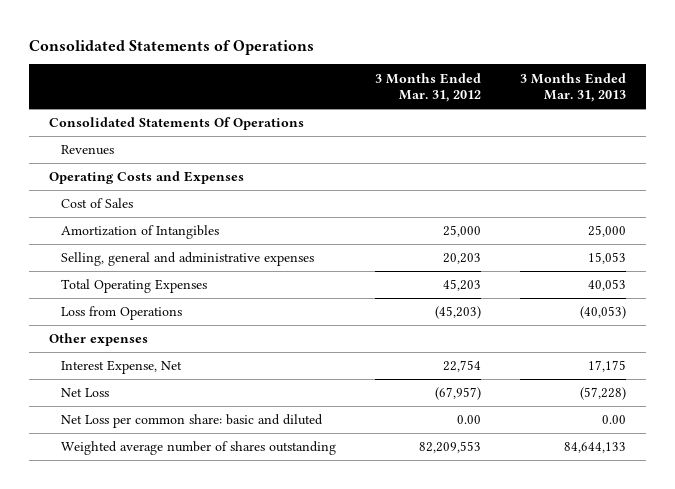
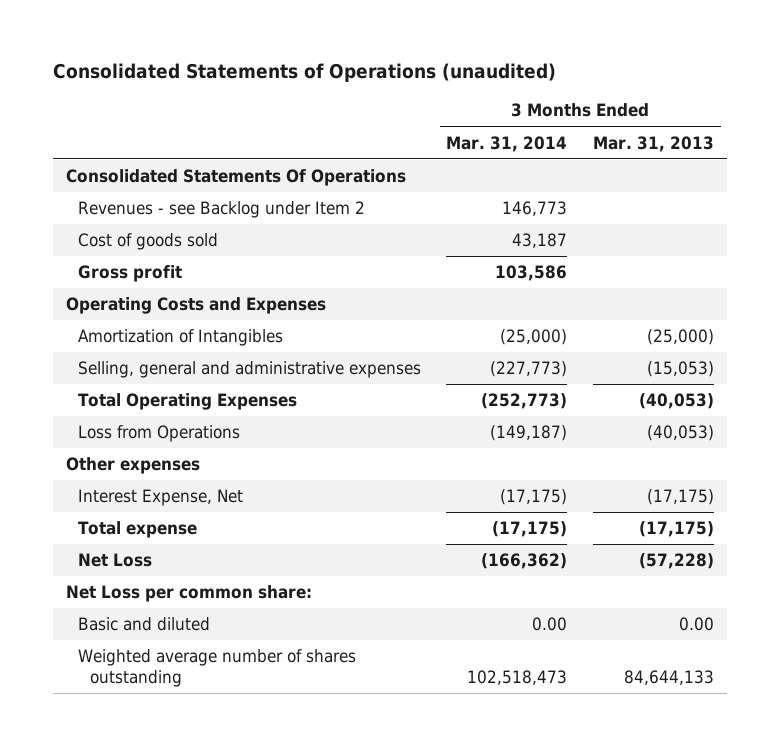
- Consolidated Statements of Operations
+ Consolidated Statements of Operations (unaudited)
- | 3 Months Ended Mar. 31, 2012 | 3 Months Ended Mar. 31, 2013
+ | 3 Months Ended Mar. 31, 2014 | 3 Months Ended Mar. 31, 2013
- Revenues
+ Revenues - see Backlog under Item 2 | 146,773 |
+ Cost of goods sold | 43,187 |
+ Gross profit | 103,586 |
- Cost of Sales
- Amortization of Intangibles | 25,000 | 25,000
- Selling, general and administrative expenses | 20,203 | 15,053
- Total Operating Expenses | 45,203 | 40,053
+ Amortization of Intangibles | (25,000) | (25,000)
+ Selling, general and administrative expenses | (227,773) | (15,053)
+ Total Operating Expenses | (252,773) | (40,053)
- Interest Expense, Net | 22,754 | 17,175
+ Interest Expense, Net | (17,175) | (17,175)
+ Total expense | (17,175) | (17,175)
- Net Loss per common share: basic and diluted | 0.00 | 0.00
+ Net Loss per common share:
+ Basic and diluted | 0.00 | 0.00

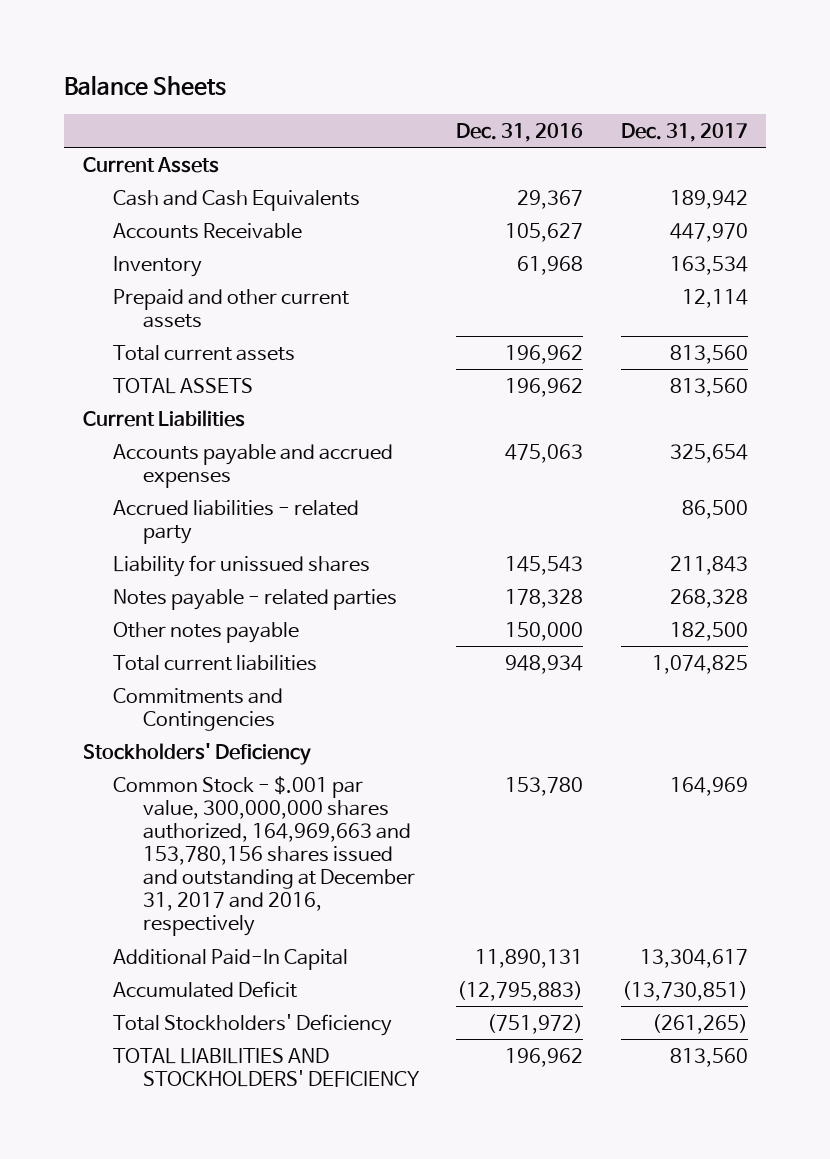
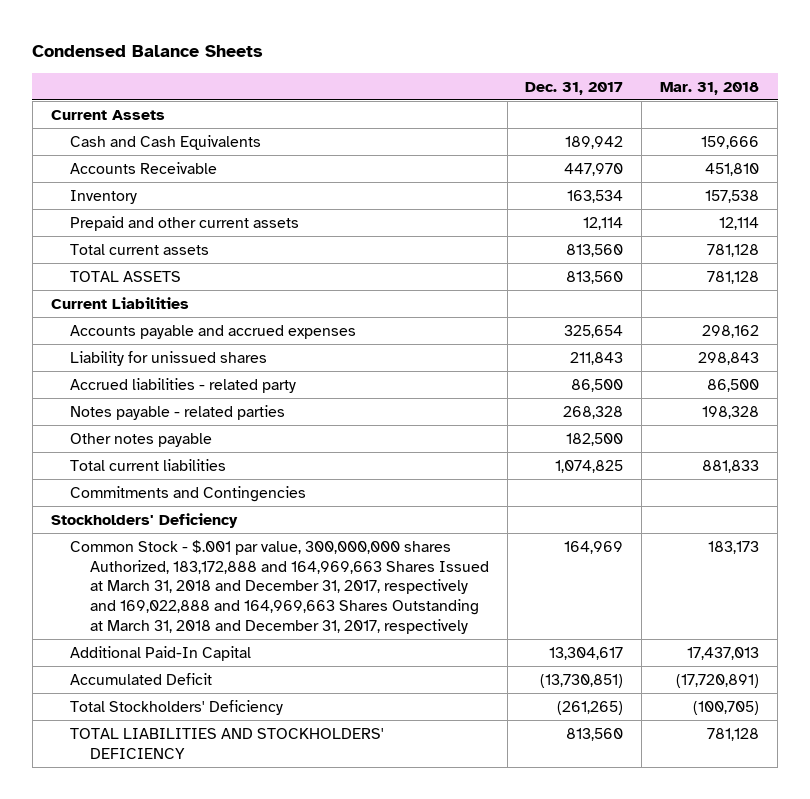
- Balance Sheets
+ Condensed Balance Sheets
- | Dec. 31, 2016 | Dec. 31, 2017
+ | Dec. 31, 2017 | Mar. 31, 2018
moved down: Accrued liabilities - related party | 86,500 | 86,500
- Common Stock - $.001 par value, 300,000,000 shares authorized, 164,969,663 and 153,780,156 shares issued and outstanding at December 31, 2017 and 2016, respectively | 153,780 | 164,969
+ Common Stock - $.001 par value, 300,000,000 shares Authorized, 183,172,888 and 164,969,663 Shares Issued at March 31, 2018 and December 31, 2017, respectively and 169,022,888 and 164,969,663 Shares Outstanding at March 31, 2018 and December 31, 2017, respectively | 164,969 | 183,173

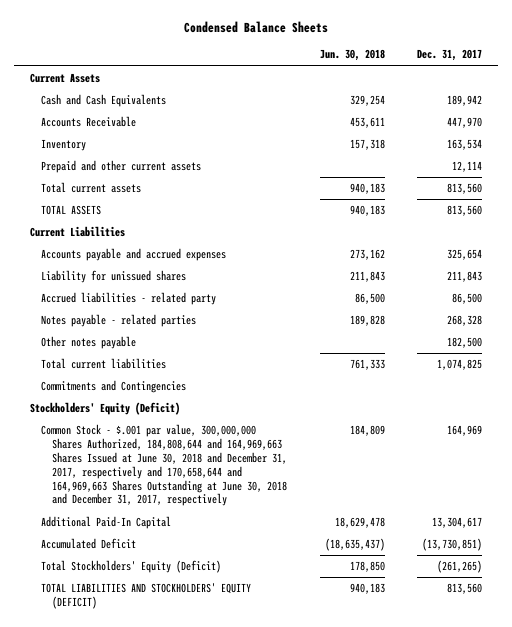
- | Dec. 31, 2017 | Mar. 31, 2018
+ | Jun. 30, 2018 | Dec. 31, 2017
- Stockholders' Deficiency
- Common Stock - $.001 par value, 300,000,000 shares Authorized, 183,172,888 and 164,969,663 Shares Issued at March 31, 2018 and December 31, 2017, respectively and 169,022,888 and 164,969,663 Shares Outstanding at March 31, 2018 and December 31, 2017, respectively | 164,969 | 183,173
+ Stockholders' Equity (Deficit)
+ Common Stock - $.001 par value, 300,000,000 Shares Authorized, 184,808,644 and 164,969,663 Shares Issued at June 30, 2018 and December 31, 2017, respectively and 170,658,644 and 164,969,663 Shares Outstanding at June 30, 2018 and December 31, 2017, respectively | 184,809 | 164,969
- Total Stockholders' Deficiency | (261,265) | (100,705)
- TOTAL LIABILITIES AND STOCKHOLDERS' DEFICIENCY | 813,560 | 781,128
+ Total Stockholders' Equity (Deficit) | 178,850 | (261,265)
+ TOTAL LIABILITIES AND STOCKHOLDERS' EQUITY (DEFICIT) | 940,183 | 813,560

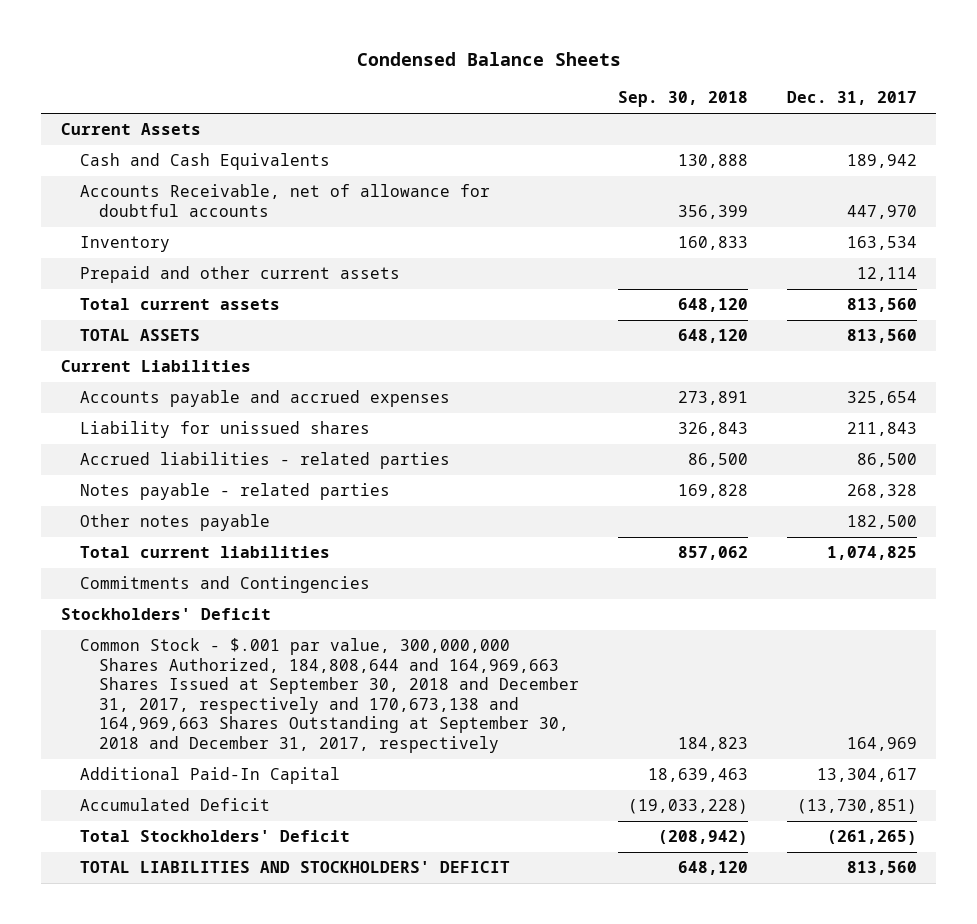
- | Jun. 30, 2018 | Dec. 31, 2017
+ | Sep. 30, 2018 | Dec. 31, 2017
- Accounts Receivable | 453,611 | 447,970
+ Accounts Receivable, net of allowance for doubtful accounts | 356,399 | 447,970
- Accrued liabilities - related party | 86,500 | 86,500
+ Accrued liabilities - related parties | 86,500 | 86,500
- Stockholders' Equity (Deficit)
- Common Stock - $.001 par value, 300,000,000 Shares Authorized, 184,808,644 and 164,969,663 Shares Issued at June 30, 2018 and December 31, 2017, respectively and 170,658,644 and 164,969,663 Shares Outstanding at June 30, 2018 and December 31, 2017, respectively | 184,809 | 164,969
+ Stockholders' Deficit
+ Common Stock - $.001 par value, 300,000,000 Shares Authorized, 184,808,644 and 164,969,663 Shares Issued at September 30, 2018 and December 31, 2017, respectively and 170,673,138 and 164,969,663 Shares Outstanding at September 30, 2018 and December 31, 2017, respectively | 184,823 | 164,969
- Total Stockholders' Equity (Deficit) | 178,850 | (261,265)
- TOTAL LIABILITIES AND STOCKHOLDERS' EQUITY (DEFICIT) | 940,183 | 813,560
+ Total Stockholders' Deficit | (208,942) | (261,265)
+ TOTAL LIABILITIES AND STOCKHOLDERS' DEFICIT | 648,120 | 813,560

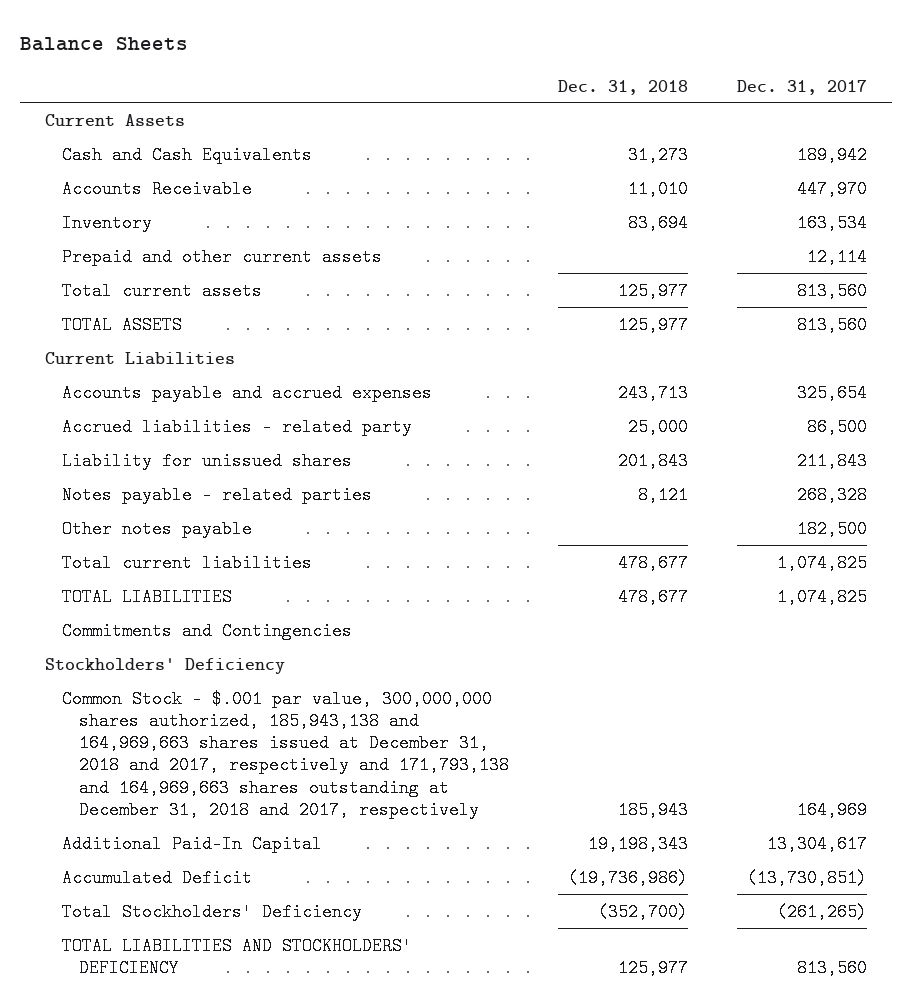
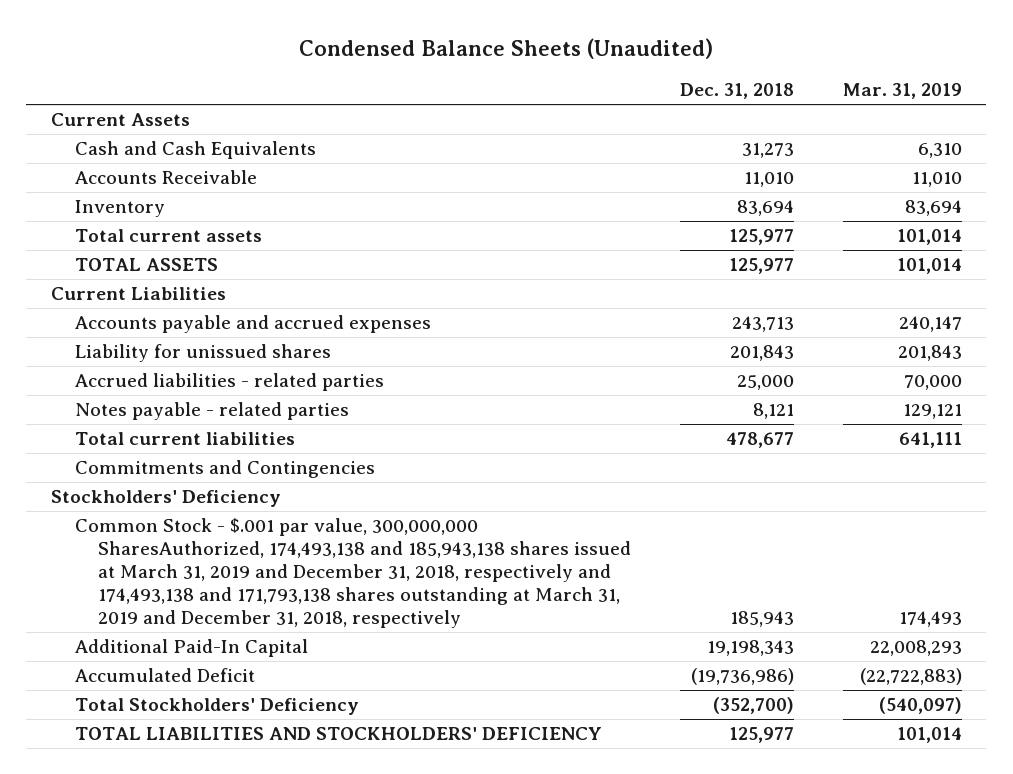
- Balance Sheets
+ Condensed Balance Sheets (Unaudited)
- | Dec. 31, 2018 | Dec. 31, 2017
+ | Dec. 31, 2018 | Mar. 31, 2019
- Prepaid and other current assets | | 12,114
- Accrued liabilities - related party | 25,000 | 86,500
+ Accrued liabilities - related parties | 25,000 | 70,000
- Other notes payable | | 182,500
- TOTAL LIABILITIES | 478,677 | 1,074,825
- Common Stock - $.001 par value, 300,000,000 shares authorized, 185,943,138 and 164,969,663 shares issued at December 31, 2018 and 2017, respectively and 171,793,138 and 164,969,663 shares outstanding at December 31, 2018 and 2017, respectively | 185,943 | 164,969
+ Common Stock - $.001 par value, 300,000,000 SharesAuthorized, 174,493,138 and 185,943,138 shares issued at March 31, 2019 and December 31, 2018, respectively and 174,493,138 and 171,793,138 shares outstanding at March 31, 2019 and December 31, 2018, respectively | 185,943 | 174,493

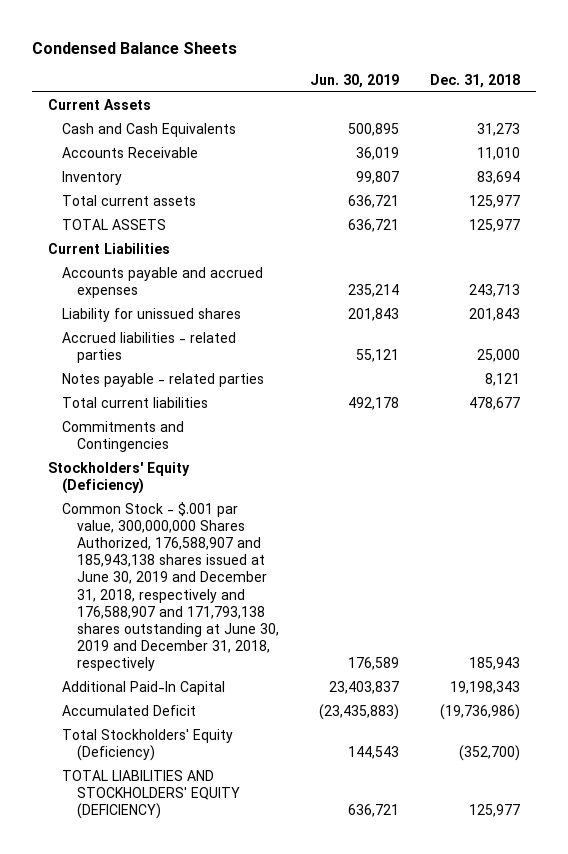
- Condensed Balance Sheets (Unaudited)
+ Condensed Balance Sheets
- | Dec. 31, 2018 | Mar. 31, 2019
+ | Jun. 30, 2019 | Dec. 31, 2018
- Stockholders' Deficiency
- Common Stock - $.001 par value, 300,000,000 SharesAuthorized, 174,493,138 and 185,943,138 shares issued at March 31, 2019 and December 31, 2018, respectively and 174,493,138 and 171,793,138 shares outstanding at March 31, 2019 and December 31, 2018, respectively | 185,943 | 174,493
+ Stockholders' Equity (Deficiency)
+ Common Stock - $.001 par value, 300,000,000 Shares Authorized, 176,588,907 and 185,943,138 shares issued at June 30, 2019 and December 31, 2018, respectively and 176,588,907 and 171,793,138 shares outstanding at June 30, 2019 and December 31, 2018, respectively | 176,589 | 185,943
- Total Stockholders' Deficiency | (352,700) | (540,097)
- TOTAL LIABILITIES AND STOCKHOLDERS' DEFICIENCY | 125,977 | 101,014
+ Total Stockholders' Equity (Deficiency) | 144,543 | (352,700)
+ TOTAL LIABILITIES AND STOCKHOLDERS' EQUITY (DEFICIENCY) | 636,721 | 125,977

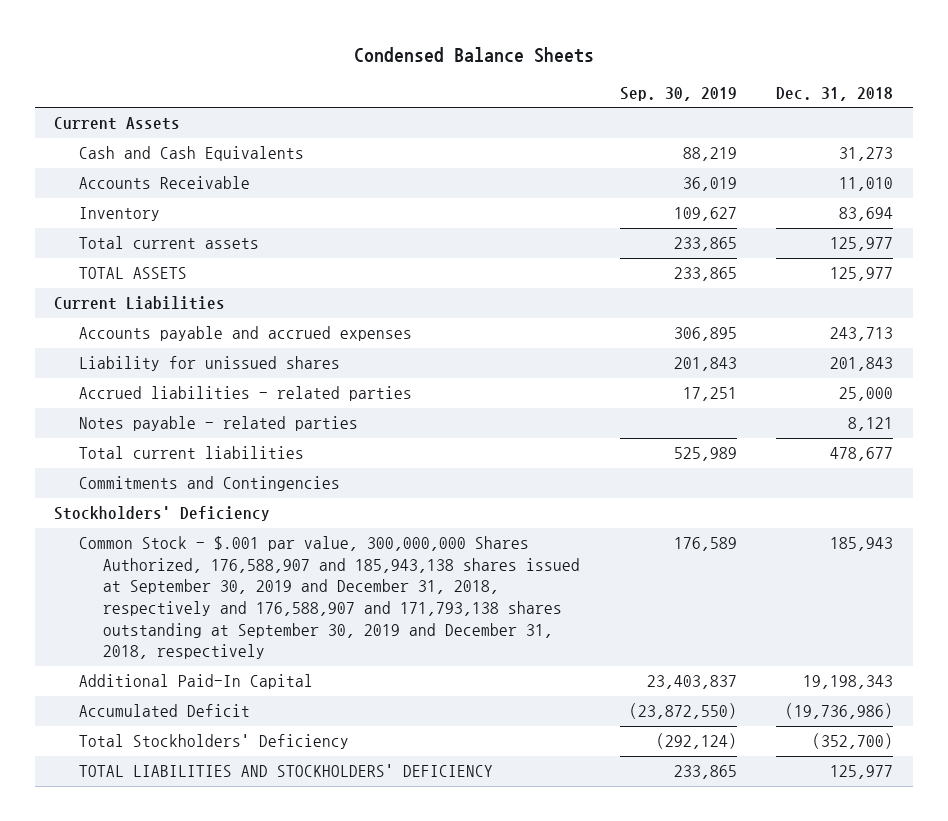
- | Jun. 30, 2019 | Dec. 31, 2018
+ | Sep. 30, 2019 | Dec. 31, 2018
- Stockholders' Equity (Deficiency)
- Common Stock - $.001 par value, 300,000,000 Shares Authorized, 176,588,907 and 185,943,138 shares issued at June 30, 2019 and December 31, 2018, respectively and 176,588,907 and 171,793,138 shares outstanding at June 30, 2019 and December 31, 2018, respectively | 176,589 | 185,943
+ Stockholders' Deficiency
+ Common Stock - $.001 par value, 300,000,000 Shares Authorized, 176,588,907 and 185,943,138 shares issued at September 30, 2019 and December 31, 2018, respectively and 176,588,907 and 171,793,138 shares outstanding at September 30, 2019 and December 31, 2018, respectively | 176,589 | 185,943
- Total Stockholders' Equity (Deficiency) | 144,543 | (352,700)
- TOTAL LIABILITIES AND STOCKHOLDERS' EQUITY (DEFICIENCY) | 636,721 | 125,977
+ Total Stockholders' Deficiency | (292,124) | (352,700)
+ TOTAL LIABILITIES AND STOCKHOLDERS' DEFICIENCY | 233,865 | 125,977

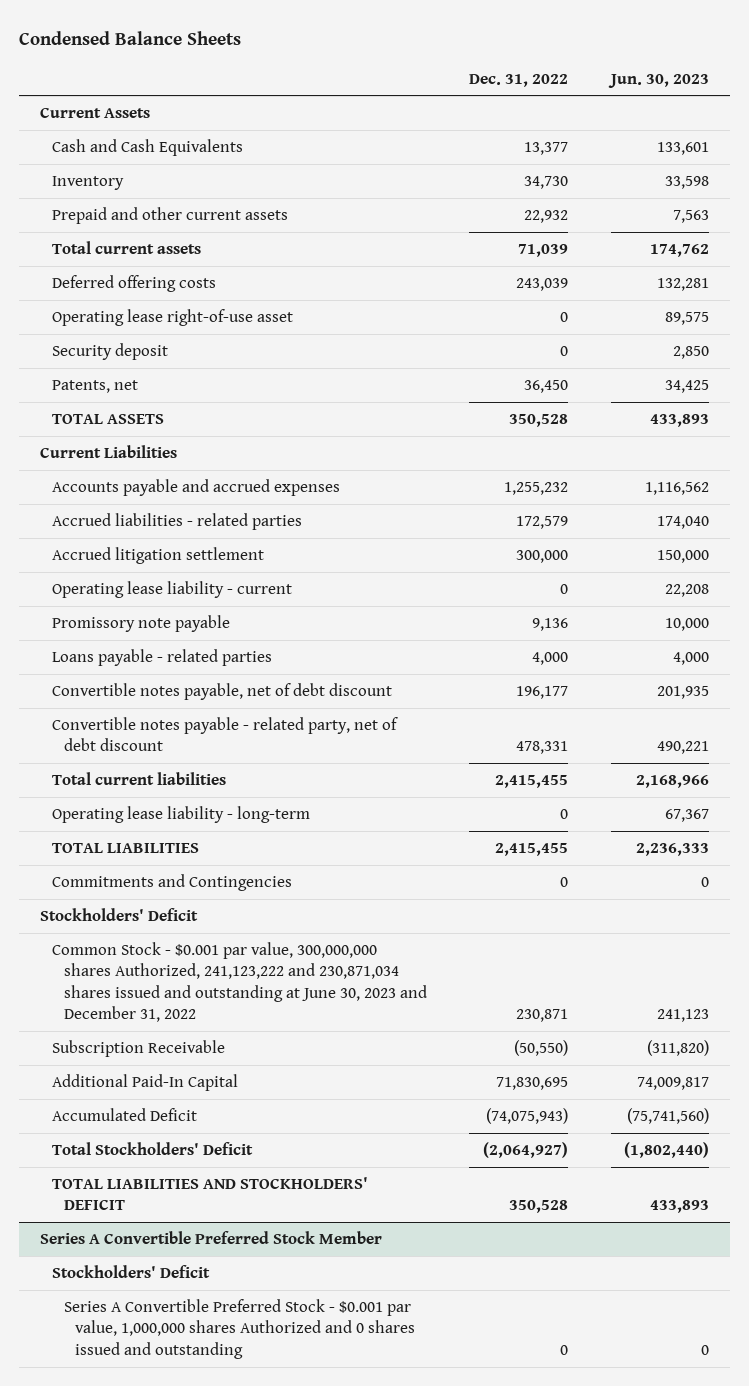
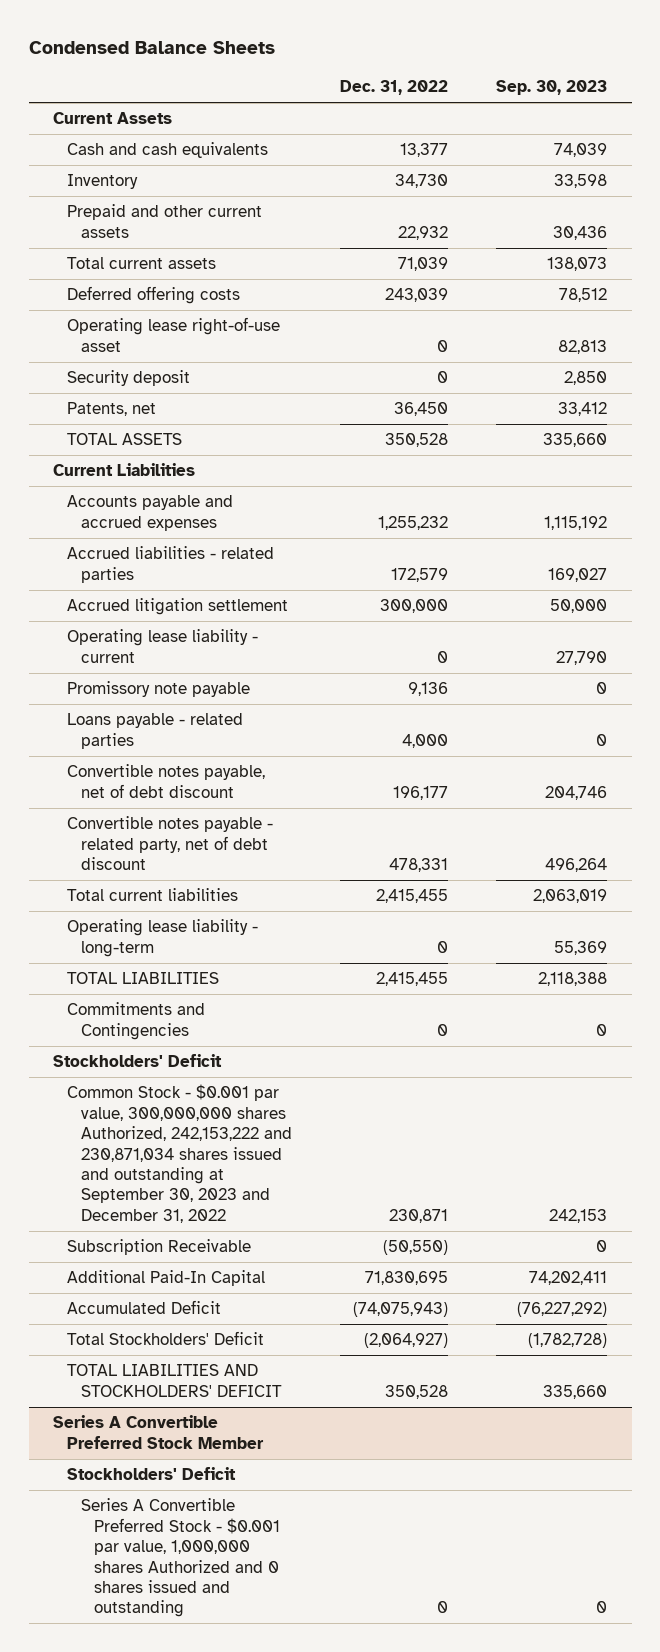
- | Dec. 31, 2022 | Jun. 30, 2023
+ | Dec. 31, 2022 | Sep. 30, 2023
- Cash and Cash Equivalents | 13,377 | 133,601
+ Cash and cash equivalents | 13,377 | 74,039
- Common Stock - $0.001 par value, 300,000,000 shares Authorized, 241,123,222 and 230,871,034 shares issued and outstanding at June 30, 2023 and December 31, 2022 | 230,871 | 241,123
+ Common Stock - $0.001 par value, 300,000,000 shares Authorized, 242,153,222 and 230,871,034 shares issued and outstanding at September 30, 2023 and December 31, 2022 | 230,871 | 242,153

